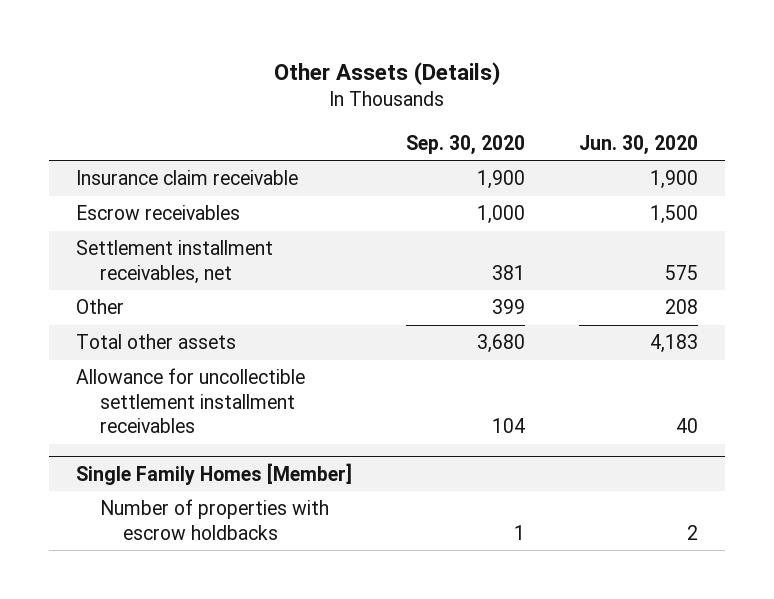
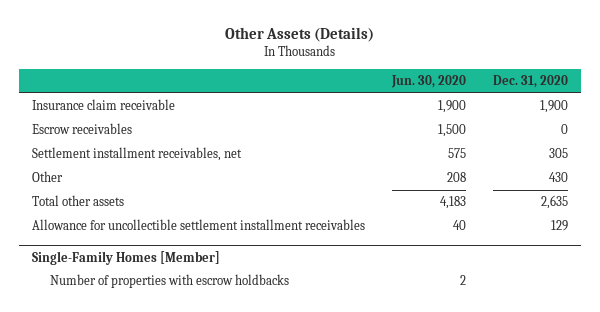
- | Sep. 30, 2020 | Jun. 30, 2020
+ | Jun. 30, 2020 | Dec. 31, 2020
- Single Family Homes [Member]
+ Single-Family Homes [Member]

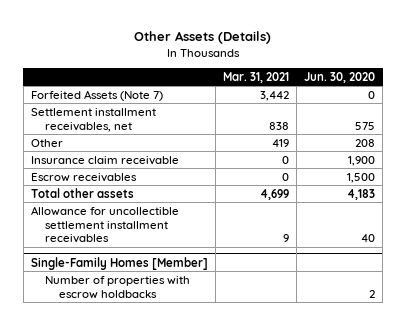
- | Jun. 30, 2020 | Dec. 31, 2020
+ | Mar. 31, 2021 | Jun. 30, 2020
+ Forfeited Assets (Note 7) | 3,442 | 0
moved down: Insurance claim receivable | 0 | 1,900
moved down: Escrow receivables | 0 | 1,500

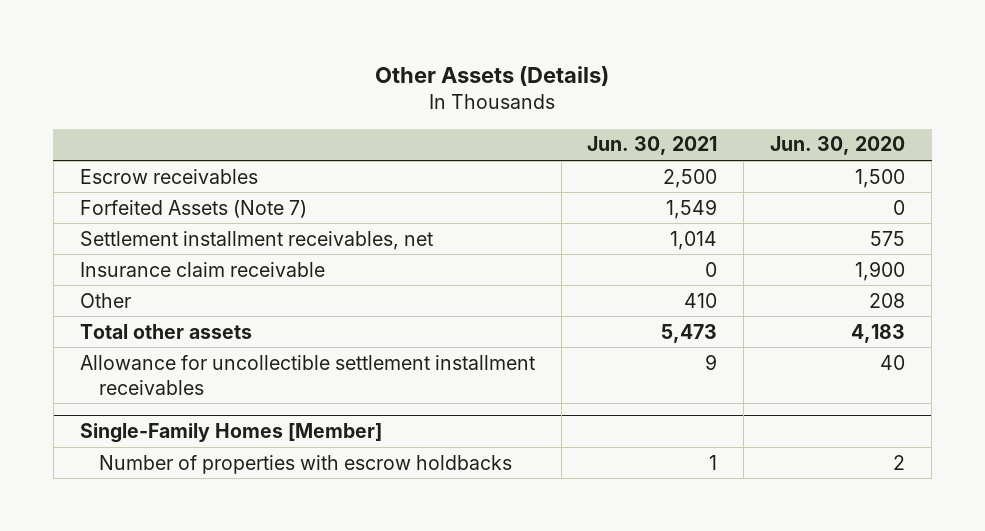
- | Mar. 31, 2021 | Jun. 30, 2020
+ | Jun. 30, 2021 | Jun. 30, 2020
moved up: Escrow receivables | 2,500 | 1,500
moved down: Other | 410 | 208

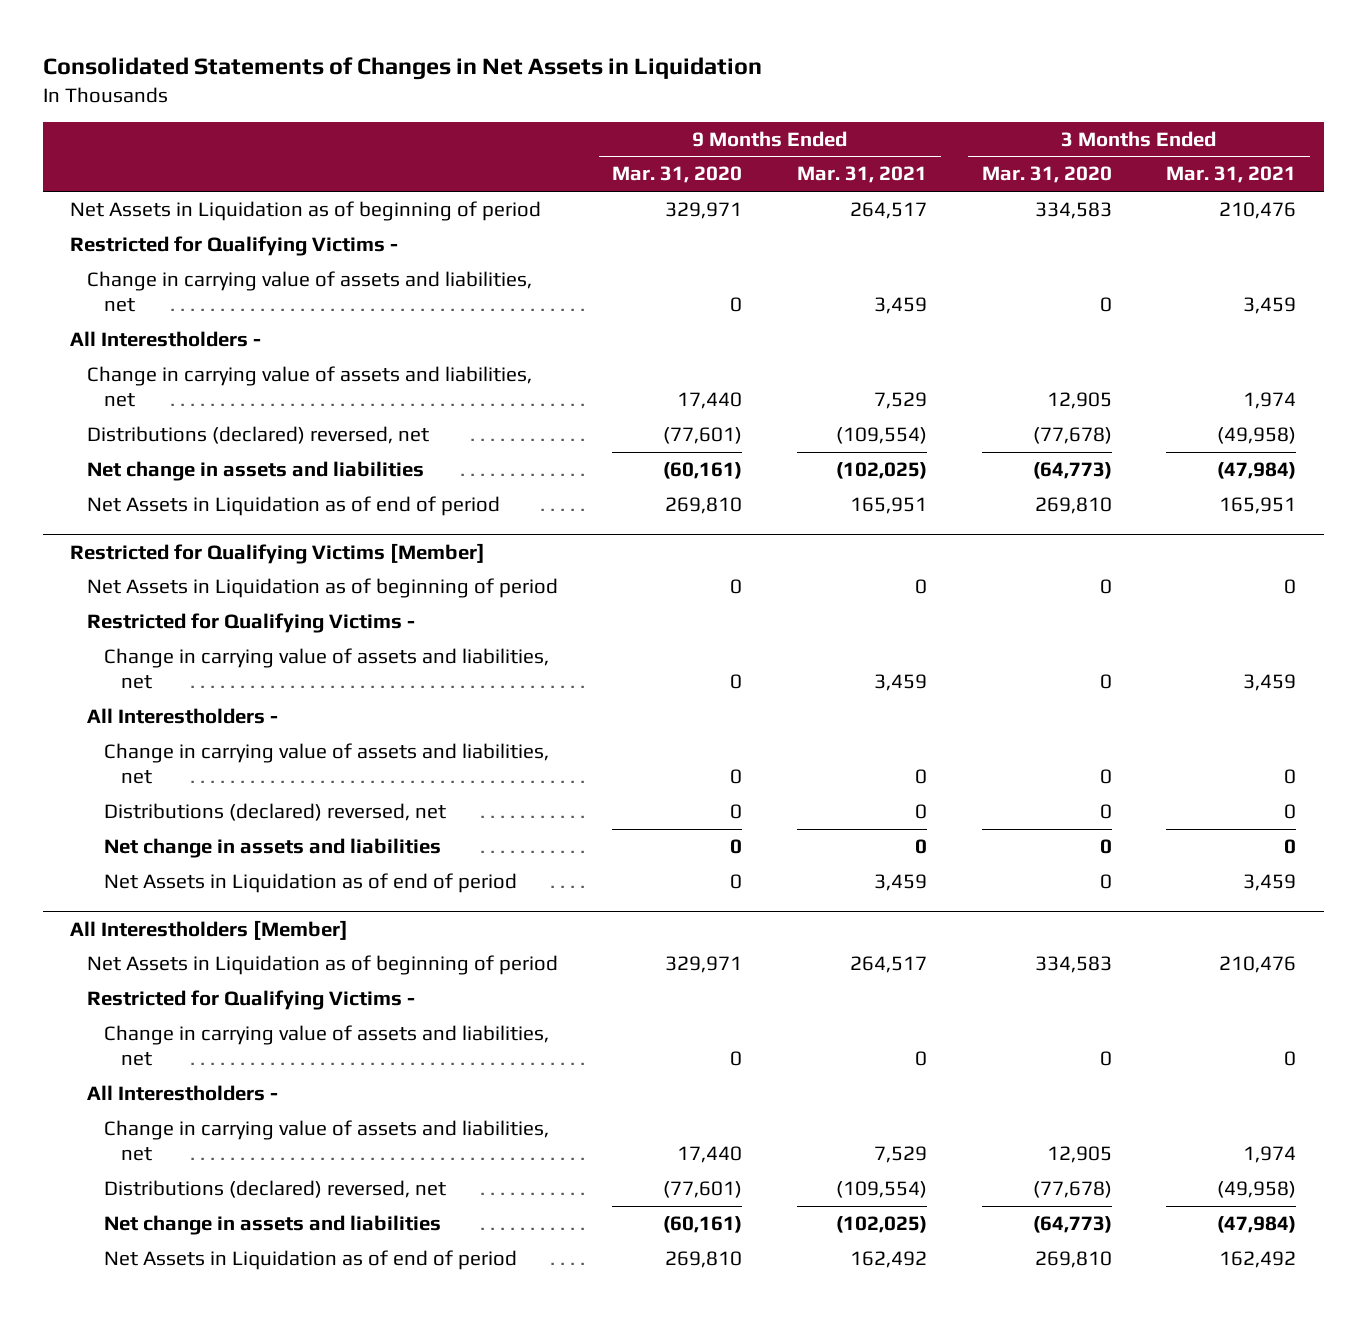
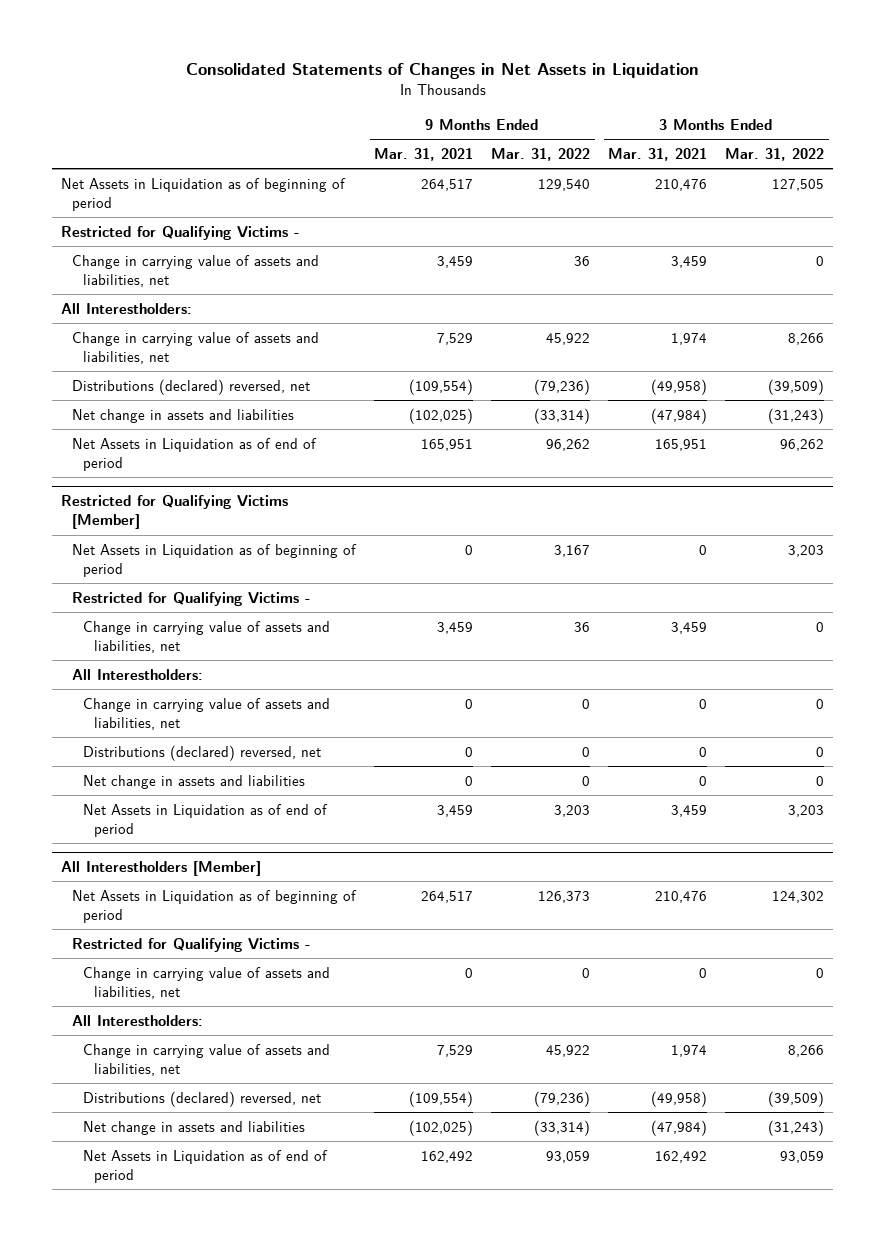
- | 9 Months Ended Mar. 31, 2020 | 9 Months Ended Mar. 31, 2021 | 3 Months Ended Mar. 31, 2020 | 3 Months Ended Mar. 31, 2021
+ | 9 Months Ended Mar. 31, 2021 | 9 Months Ended Mar. 31, 2022 | 3 Months Ended Mar. 31, 2021 | 3 Months Ended Mar. 31, 2022
- All Interestholders -
+ All Interestholders:
@ Restricted for Qualifying Victims [Member]
- All Interestholders -
+ All Interestholders:
@ All Interestholders [Member]
- All Interestholders -
+ All Interestholders:

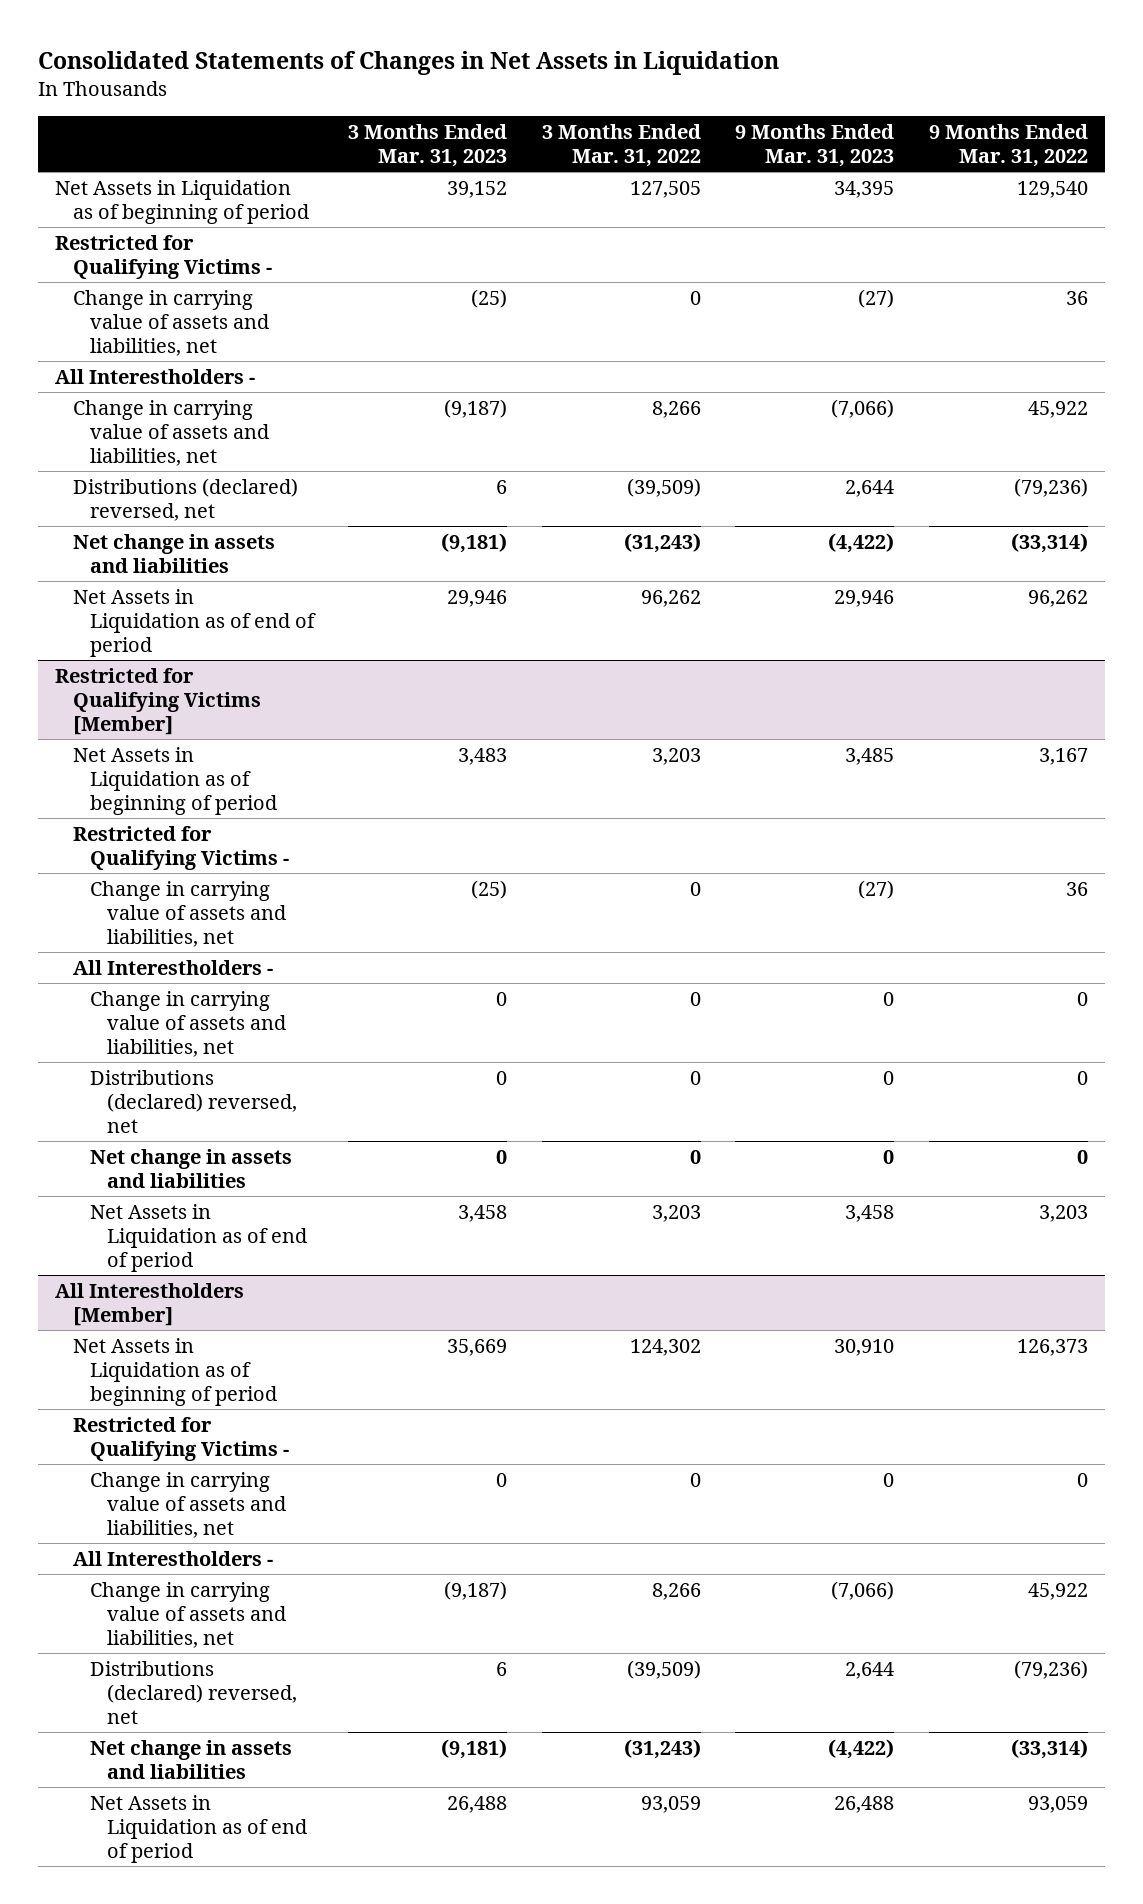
- | 9 Months Ended Mar. 31, 2021 | 9 Months Ended Mar. 31, 2022 | 3 Months Ended Mar. 31, 2021 | 3 Months Ended Mar. 31, 2022
+ | 3 Months Ended Mar. 31, 2023 | 3 Months Ended Mar. 31, 2022 | 9 Months Ended Mar. 31, 2023 | 9 Months Ended Mar. 31, 2022
- All Interestholders:
+ All Interestholders -
@ Restricted for Qualifying Victims [Member]
- All Interestholders:
+ All Interestholders -
@ All Interestholders [Member]
- All Interestholders:
+ All Interestholders -

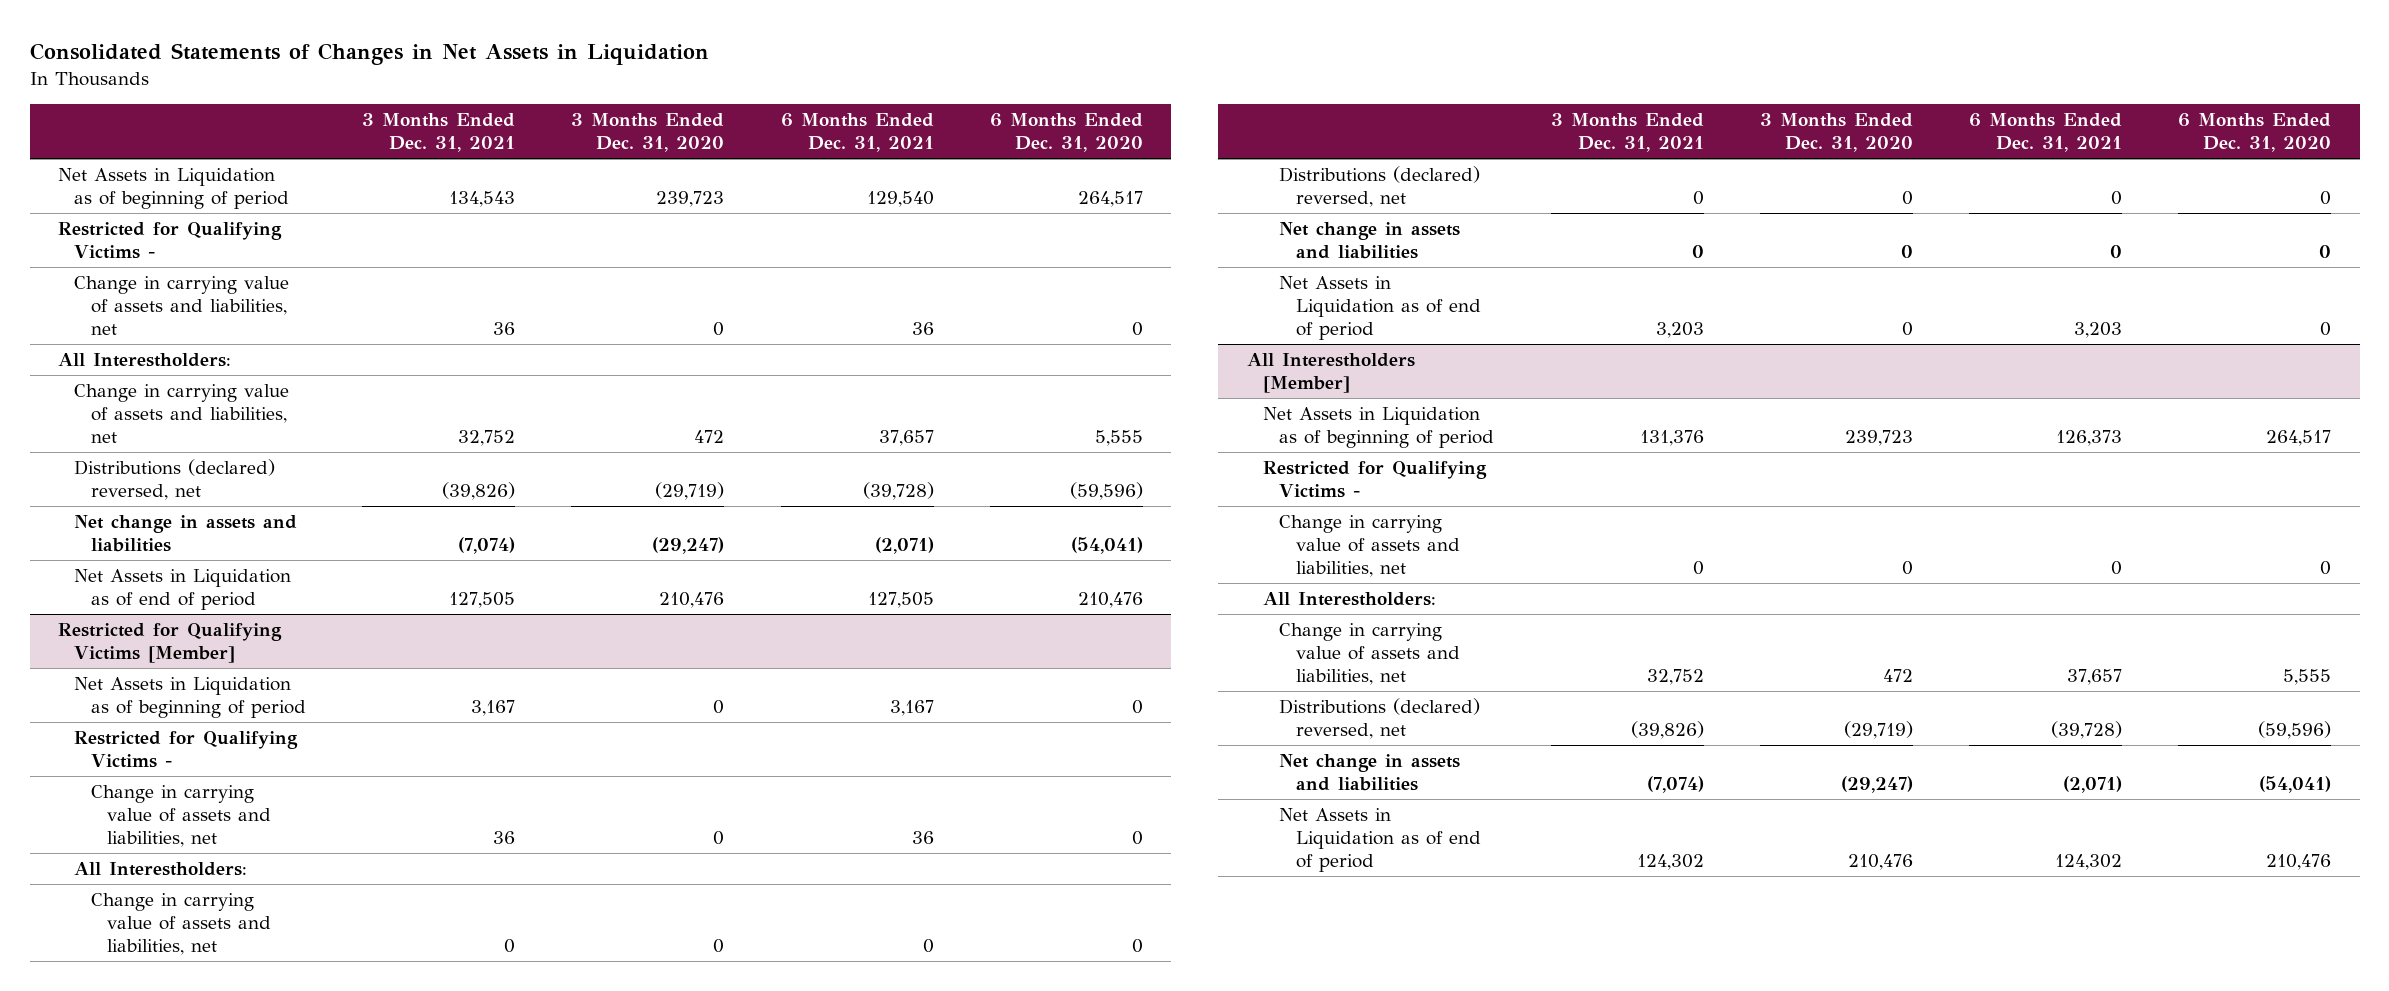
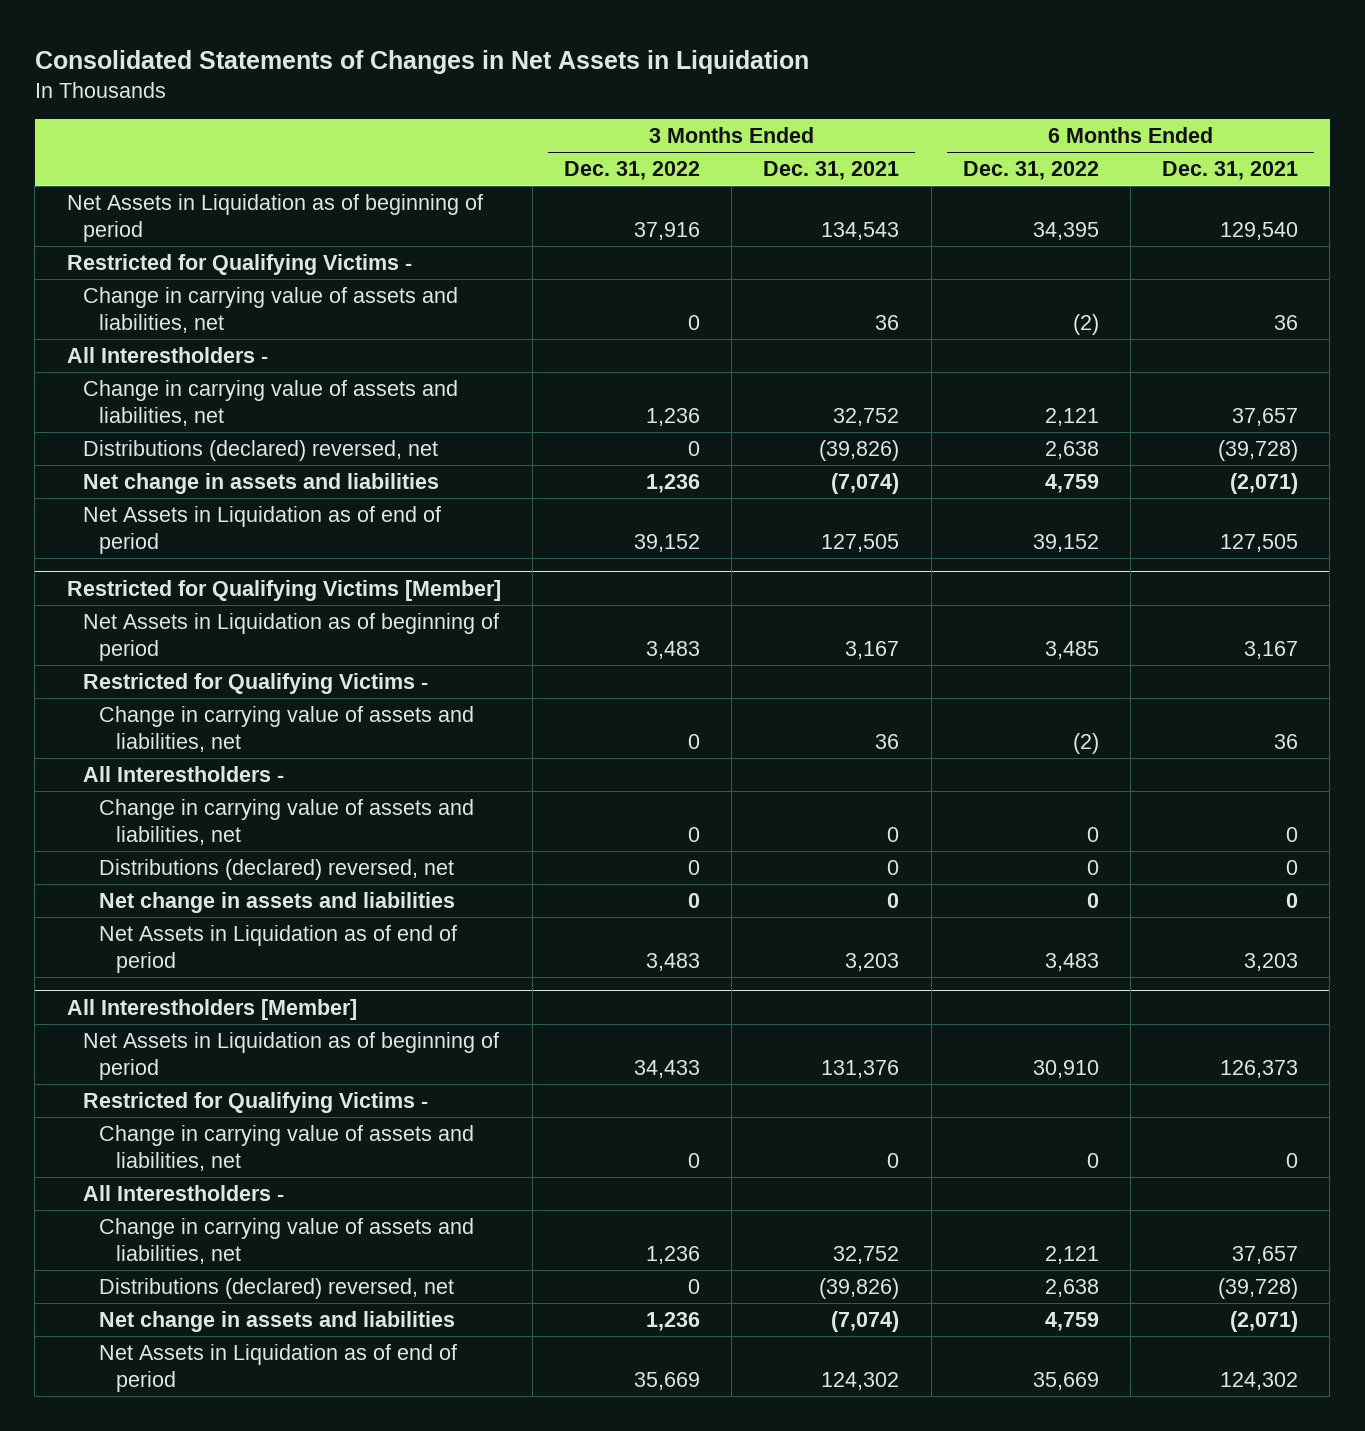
- | 3 Months Ended Dec. 31, 2021 | 3 Months Ended Dec. 31, 2020 | 6 Months Ended Dec. 31, 2021 | 6 Months Ended Dec. 31, 2020
+ | 3 Months Ended Dec. 31, 2022 | 3 Months Ended Dec. 31, 2021 | 6 Months Ended Dec. 31, 2022 | 6 Months Ended Dec. 31, 2021
- All Interestholders:
+ All Interestholders -
@ Restricted for Qualifying Victims [Member]
- All Interestholders:
+ All Interestholders -
@ All Interestholders [Member]
- All Interestholders:
+ All Interestholders -

